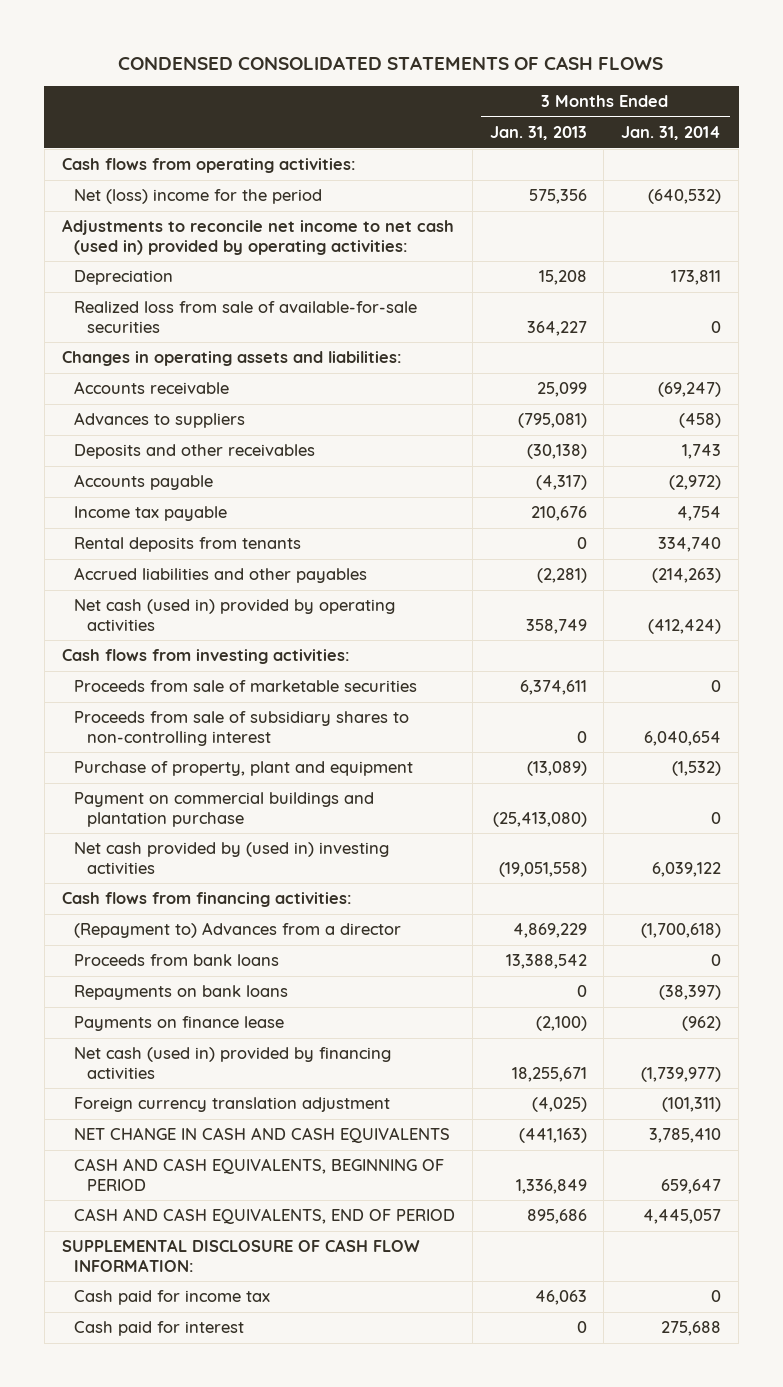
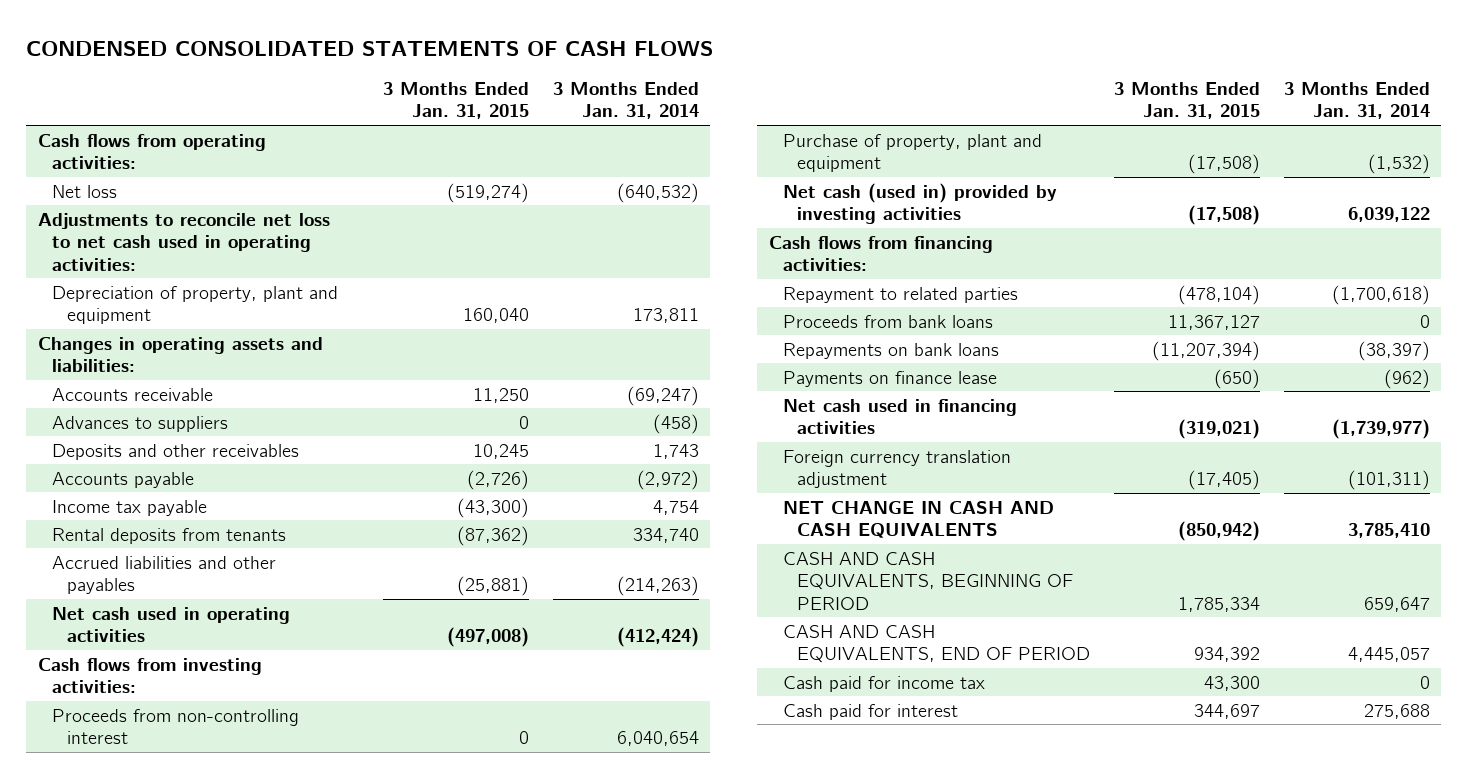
- | 3 Months Ended Jan. 31, 2013 | 3 Months Ended Jan. 31, 2014
+ | 3 Months Ended Jan. 31, 2015 | 3 Months Ended Jan. 31, 2014
- Net (loss) income for the period | 575,356 | (640,532)
- Adjustments to reconcile net income to net cash (used in) provided by operating activities:
- Depreciation | 15,208 | 173,811
- Realized loss from sale of available-for-sale securities | 364,227 | 0
+ Net loss | (519,274) | (640,532)
+ Adjustments to reconcile net loss to net cash used in operating activities:
+ Depreciation of property, plant and equipment | 160,040 | 173,811
- Net cash (used in) provided by operating activities | 358,749 | (412,424)
+ Net cash used in operating activities | (497,008) | (412,424)
- Proceeds from sale of marketable securities | 6,374,611 | 0
- Proceeds from sale of subsidiary shares to non-controlling interest | 0 | 6,040,654
+ Proceeds from non-controlling interest | 0 | 6,040,654
- Payment on commercial buildings and plantation purchase | (25,413,080) | 0
- Net cash provided by (used in) investing activities | (19,051,558) | 6,039,122
+ Net cash (used in) provided by investing activities | (17,508) | 6,039,122
- (Repayment to) Advances from a director | 4,869,229 | (1,700,618)
+ Repayment to related parties | (478,104) | (1,700,618)
- Net cash (used in) provided by financing activities | 18,255,671 | (1,739,977)
+ Net cash used in financing activities | (319,021) | (1,739,977)
- SUPPLEMENTAL DISCLOSURE OF CASH FLOW INFORMATION:

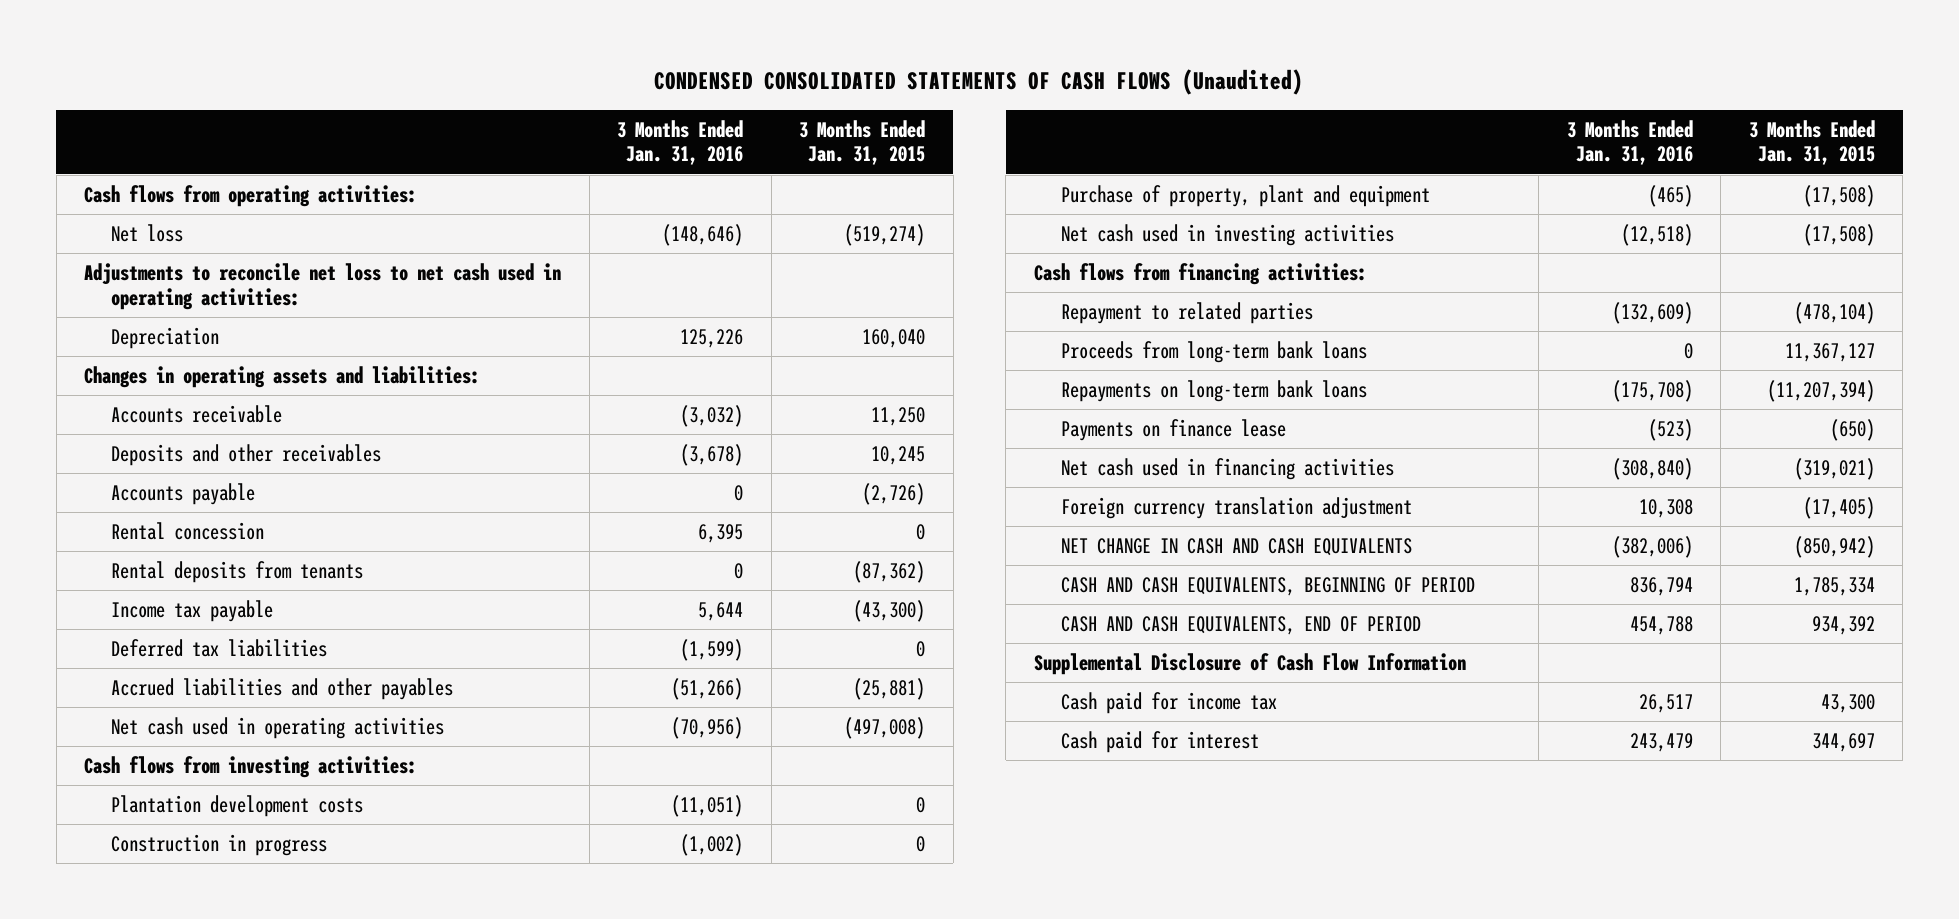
- CONDENSED CONSOLIDATED STATEMENTS OF CASH FLOWS
+ CONDENSED CONSOLIDATED STATEMENTS OF CASH FLOWS (Unaudited)
- | 3 Months Ended Jan. 31, 2015 | 3 Months Ended Jan. 31, 2014
+ | 3 Months Ended Jan. 31, 2016 | 3 Months Ended Jan. 31, 2015
- Depreciation of property, plant and equipment | 160,040 | 173,811
+ Depreciation | 125,226 | 160,040
- Advances to suppliers | 0 | (458)
+ Rental concession | 6,395 | 0
moved down: Income tax payable | 5,644 | (43,300)
+ Deferred tax liabilities | (1,599) | 0
- Proceeds from non-controlling interest | 0 | 6,040,654
+ Plantation development costs | (11,051) | 0
+ Construction in progress | (1,002) | 0
- Net cash (used in) provided by investing activities | (17,508) | 6,039,122
+ Net cash used in investing activities | (12,518) | (17,508)
- Proceeds from bank loans | 11,367,127 | 0
- Repayments on bank loans | (11,207,394) | (38,397)
+ Proceeds from long-term bank loans | 0 | 11,367,127
+ Repayments on long-term bank loans | (175,708) | (11,207,394)
+ Supplemental Disclosure of Cash Flow Information

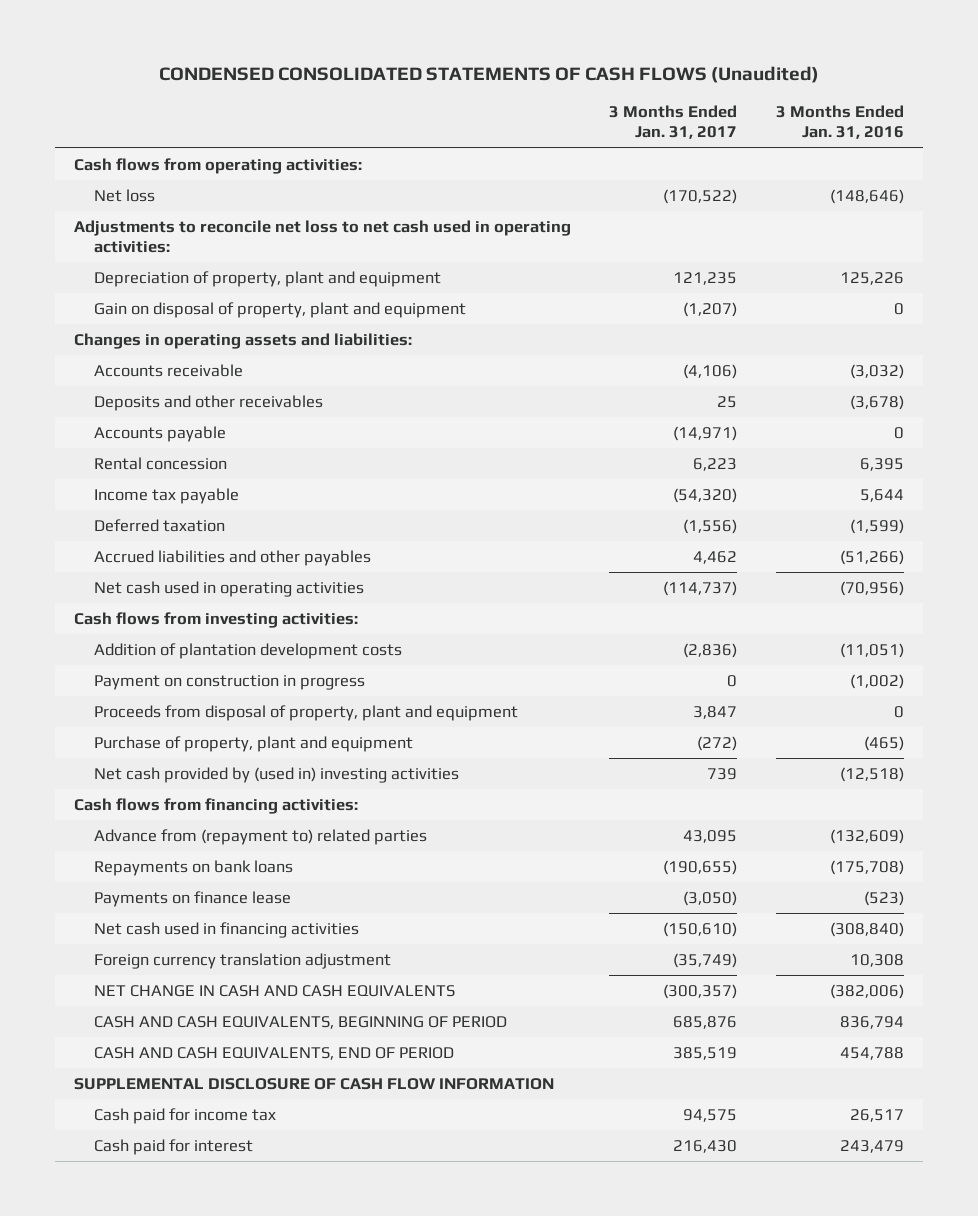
- | 3 Months Ended Jan. 31, 2016 | 3 Months Ended Jan. 31, 2015
+ | 3 Months Ended Jan. 31, 2017 | 3 Months Ended Jan. 31, 2016
- Depreciation | 125,226 | 160,040
+ Depreciation of property, plant and equipment | 121,235 | 125,226
+ Gain on disposal of property, plant and equipment | (1,207) | 0
- Rental deposits from tenants | 0 | (87,362)
- Deferred tax liabilities | (1,599) | 0
+ Deferred taxation | (1,556) | (1,599)
- Plantation development costs | (11,051) | 0
- Construction in progress | (1,002) | 0
+ Addition of plantation development costs | (2,836) | (11,051)
+ Payment on construction in progress | 0 | (1,002)
+ Proceeds from disposal of property, plant and equipment | 3,847 | 0
- Net cash used in investing activities | (12,518) | (17,508)
+ Net cash provided by (used in) investing activities | 739 | (12,518)
- Repayment to related parties | (132,609) | (478,104)
- Proceeds from long-term bank loans | 0 | 11,367,127
- Repayments on long-term bank loans | (175,708) | (11,207,394)
+ Advance from (repayment to) related parties | 43,095 | (132,609)
+ Repayments on bank loans | (190,655) | (175,708)
- Supplemental Disclosure of Cash Flow Information
+ SUPPLEMENTAL DISCLOSURE OF CASH FLOW INFORMATION

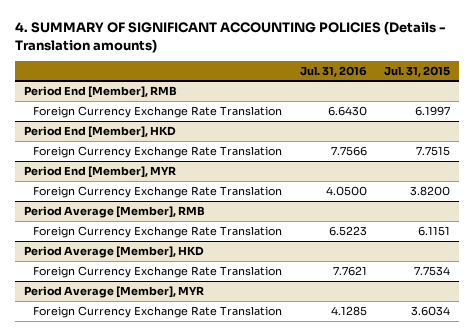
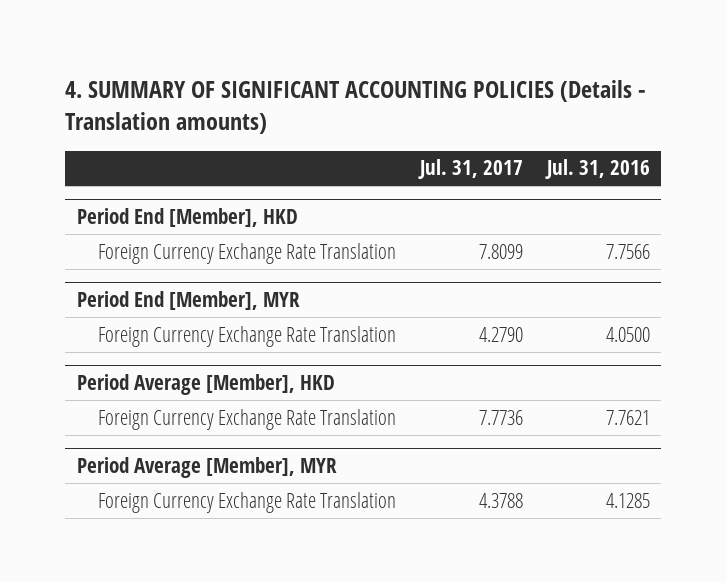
- | Jul. 31, 2016 | Jul. 31, 2015
+ | Jul. 31, 2017 | Jul. 31, 2016
- Period End [Member], RMB
- Foreign Currency Exchange Rate Translation | 6.6430 | 6.1997
- Period Average [Member], RMB
- Foreign Currency Exchange Rate Translation | 6.5223 | 6.1151

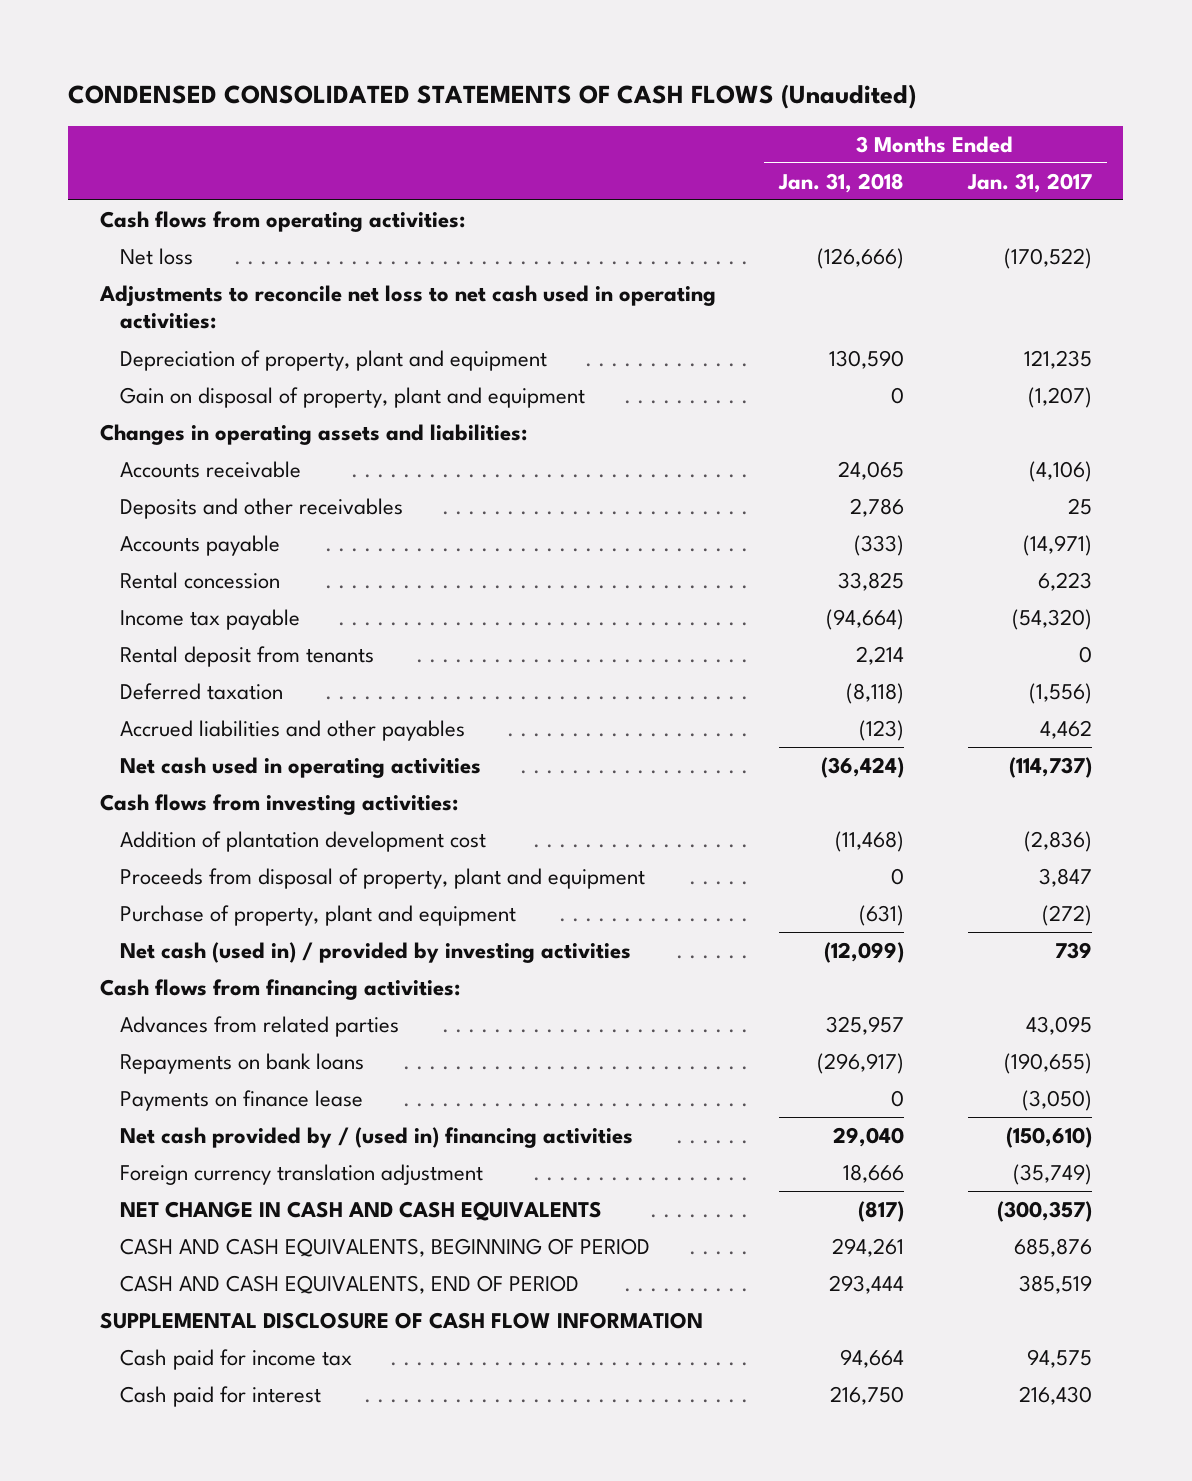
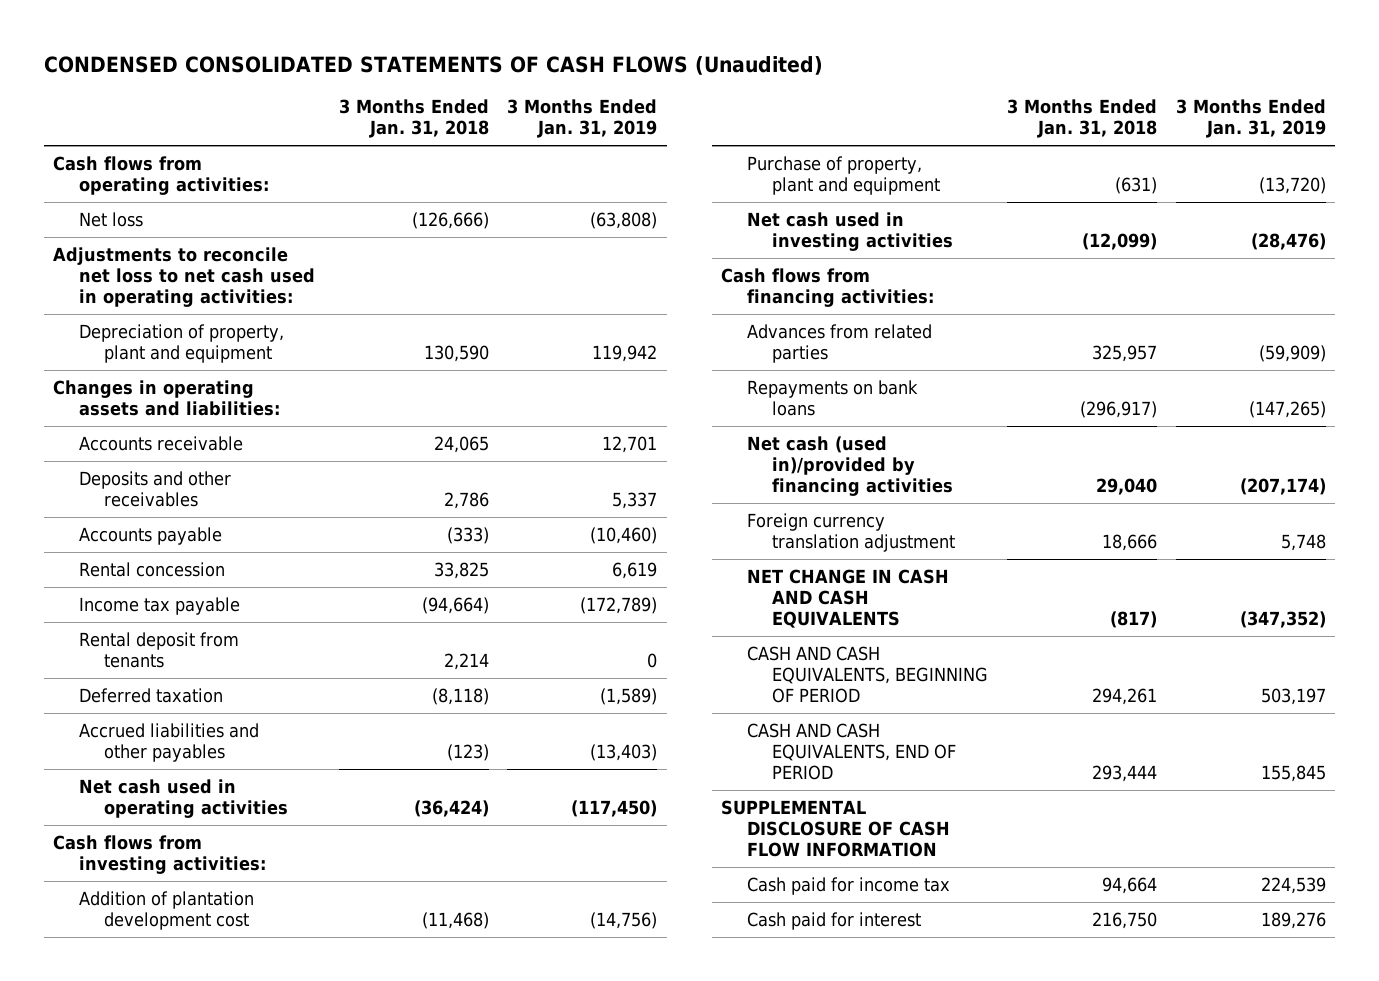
- | 3 Months Ended Jan. 31, 2018 | 3 Months Ended Jan. 31, 2017
+ | 3 Months Ended Jan. 31, 2018 | 3 Months Ended Jan. 31, 2019
- Gain on disposal of property, plant and equipment | 0 | (1,207)
- Proceeds from disposal of property, plant and equipment | 0 | 3,847
- Net cash (used in) / provided by investing activities | (12,099) | 739
+ Net cash used in investing activities | (12,099) | (28,476)
- Payments on finance lease | 0 | (3,050)
- Net cash provided by / (used in) financing activities | 29,040 | (150,610)
+ Net cash (used in)/provided by financing activities | 29,040 | (207,174)

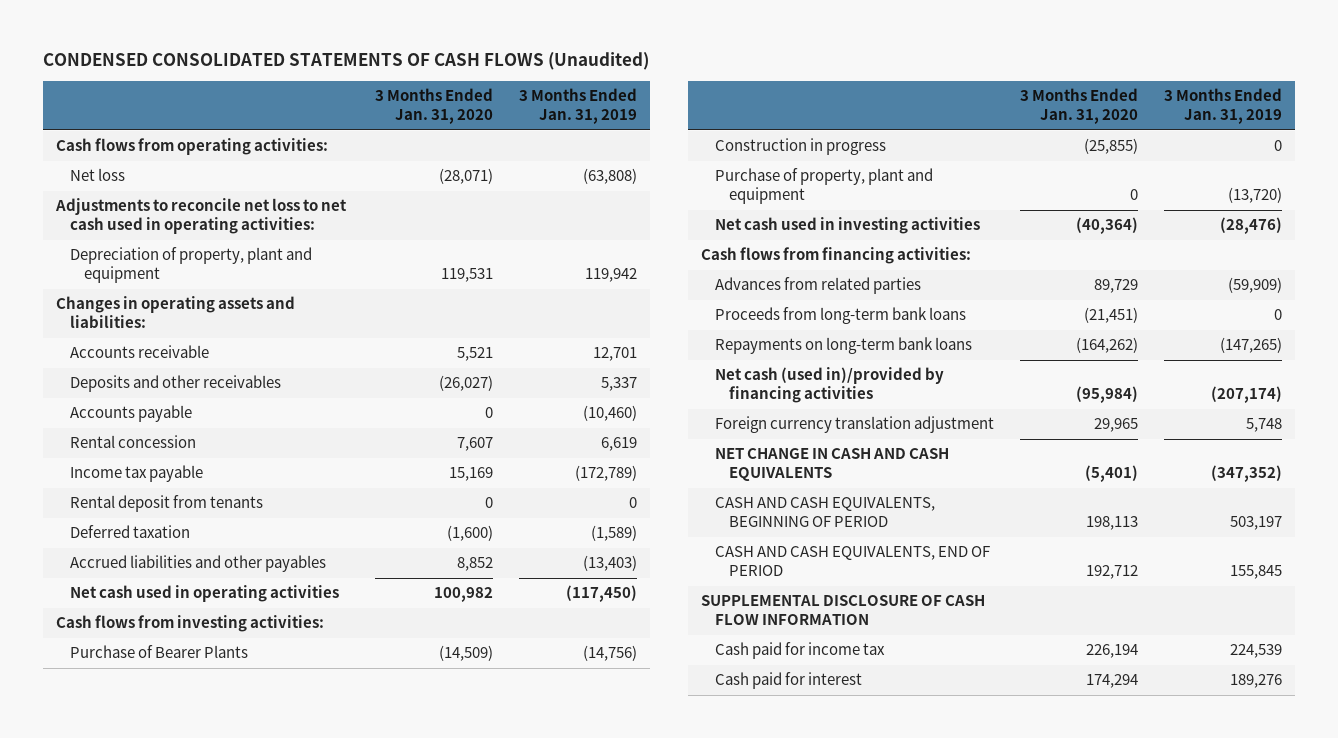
- | 3 Months Ended Jan. 31, 2018 | 3 Months Ended Jan. 31, 2019
+ | 3 Months Ended Jan. 31, 2020 | 3 Months Ended Jan. 31, 2019
- Addition of plantation development cost | (11,468) | (14,756)
+ Purchase of Bearer Plants | (14,509) | (14,756)
+ Construction in progress | (25,855) | 0
- Repayments on bank loans | (296,917) | (147,265)
+ Proceeds from long-term bank loans | (21,451) | 0
+ Repayments on long-term bank loans | (164,262) | (147,265)

